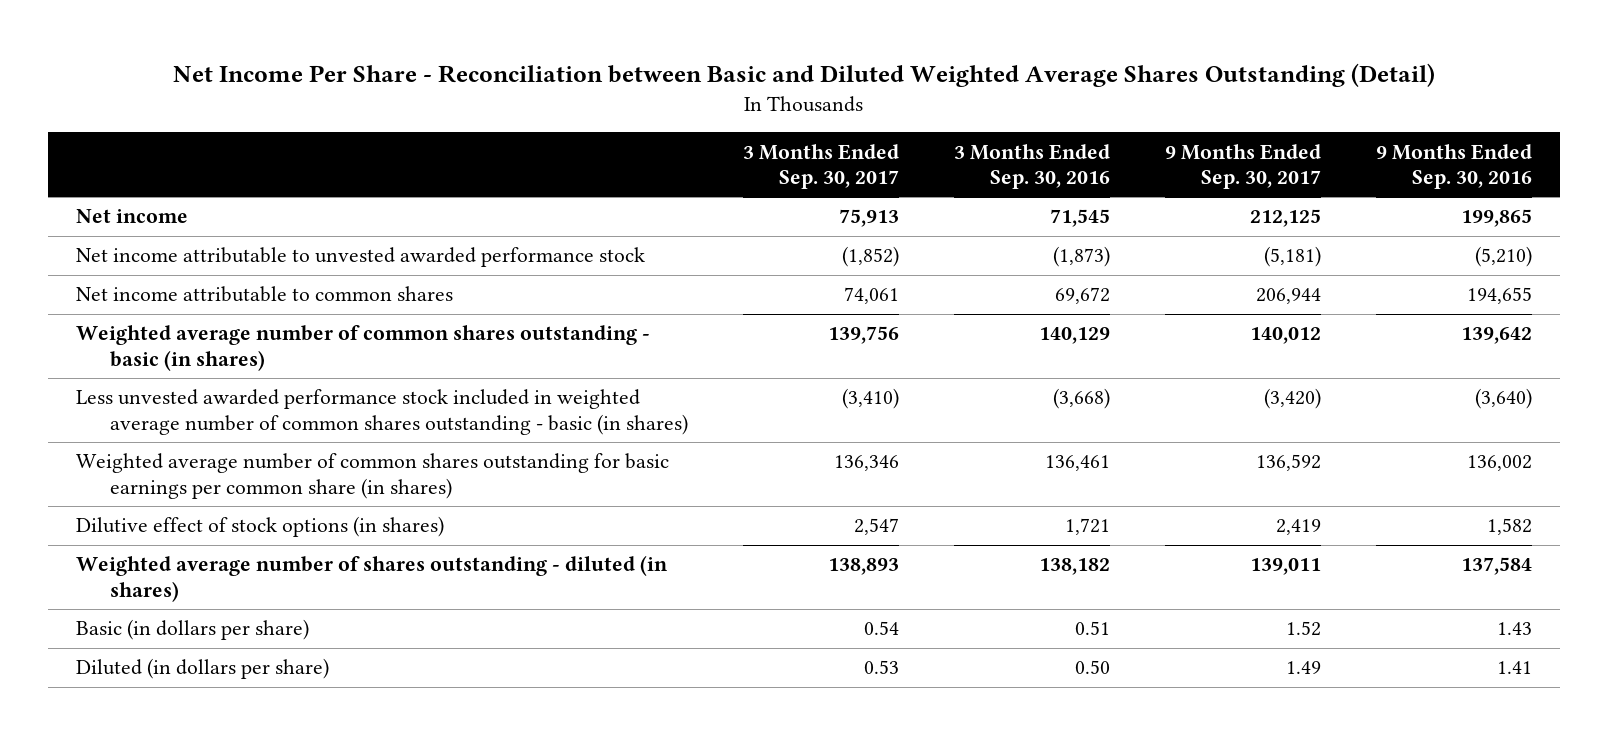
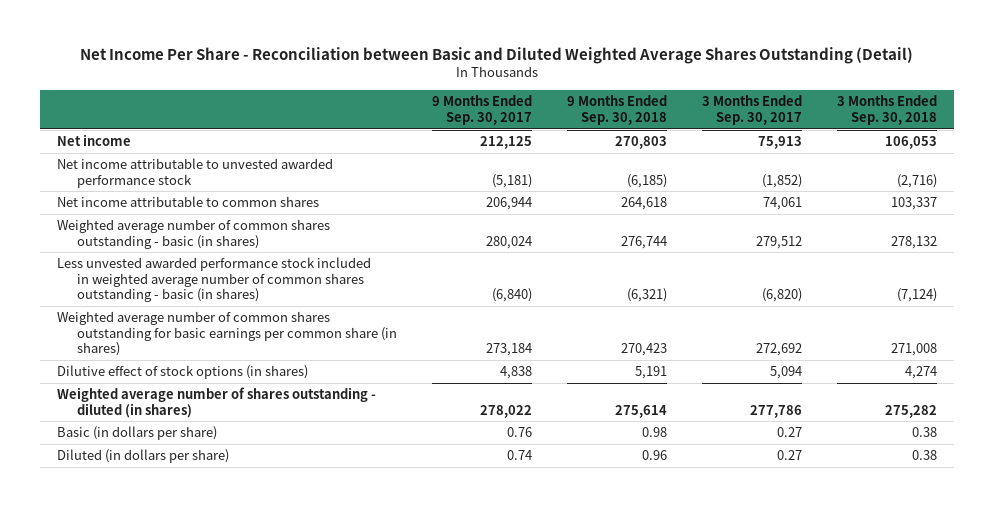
- | 3 Months Ended Sep. 30, 2017 | 3 Months Ended Sep. 30, 2016 | 9 Months Ended Sep. 30, 2017 | 9 Months Ended Sep. 30, 2016
+ | 9 Months Ended Sep. 30, 2017 | 9 Months Ended Sep. 30, 2018 | 3 Months Ended Sep. 30, 2017 | 3 Months Ended Sep. 30, 2018
- Weighted average number of common shares outstanding - basic (in shares) | 139,756 | 140,129 | 140,012 | 139,642
- Less unvested awarded performance stock included in weighted average number of common shares outstanding - basic (in shares) | (3,410) | (3,668) | (3,420) | (3,640)
- Weighted average number of common shares outstanding for basic earnings per common share (in shares) | 136,346 | 136,461 | 136,592 | 136,002
- Dilutive effect of stock options (in shares) | 2,547 | 1,721 | 2,419 | 1,582
- Weighted average number of shares outstanding - diluted (in shares) | 138,893 | 138,182 | 139,011 | 137,584
- Basic (in dollars per share) | 0.54 | 0.51 | 1.52 | 1.43
- Diluted (in dollars per share) | 0.53 | 0.50 | 1.49 | 1.41
+ Weighted average number of common shares outstanding - basic (in shares) | 280,024 | 276,744 | 279,512 | 278,132
+ Less unvested awarded performance stock included in weighted average number of common shares outstanding - basic (in shares) | (6,840) | (6,321) | (6,820) | (7,124)
+ Weighted average number of common shares outstanding for basic earnings per common share (in shares) | 273,184 | 270,423 | 272,692 | 271,008
+ Dilutive effect of stock options (in shares) | 4,838 | 5,191 | 5,094 | 4,274
+ Weighted average number of shares outstanding - diluted (in shares) | 278,022 | 275,614 | 277,786 | 275,282
+ Basic (in dollars per share) | 0.76 | 0.98 | 0.27 | 0.38
+ Diluted (in dollars per share) | 0.74 | 0.96 | 0.27 | 0.38

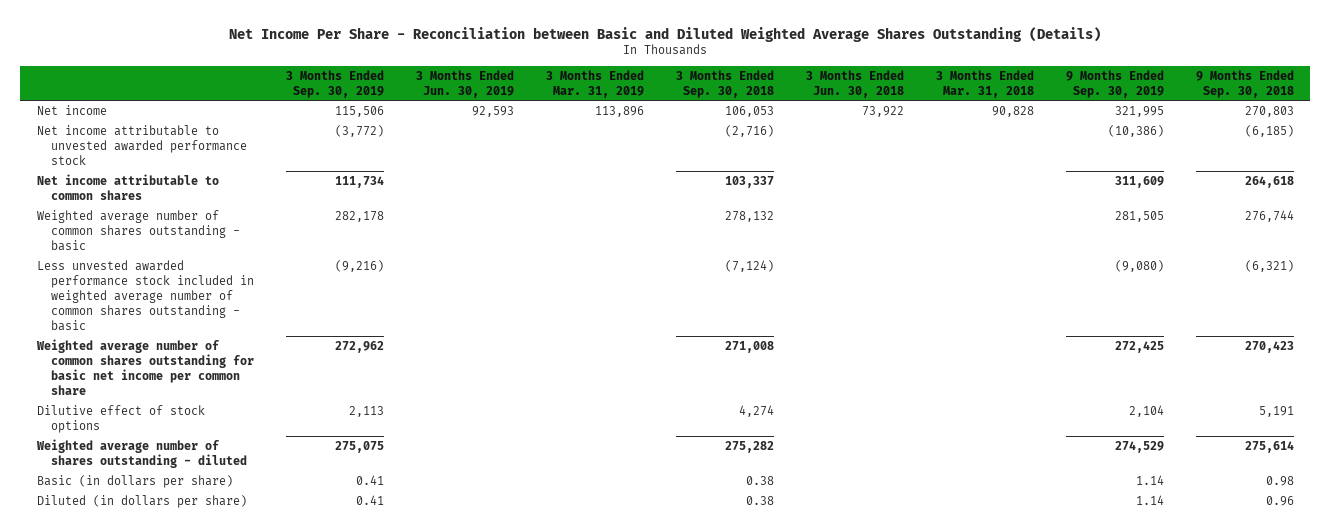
- Net Income Per Share - Reconciliation between Basic and Diluted Weighted Average Shares Outstanding (Detail)
+ Net Income Per Share - Reconciliation between Basic and Diluted Weighted Average Shares Outstanding (Details)
- | 9 Months Ended Sep. 30, 2017 | 9 Months Ended Sep. 30, 2018 | 3 Months Ended Sep. 30, 2017 | 3 Months Ended Sep. 30, 2018
+ | 3 Months Ended Sep. 30, 2019 | 3 Months Ended Jun. 30, 2019 | 3 Months Ended Mar. 31, 2019 | 3 Months Ended Sep. 30, 2018 | 3 Months Ended Jun. 30, 2018 | 3 Months Ended Mar. 31, 2018 | 9 Months Ended Sep. 30, 2019 | 9 Months Ended Sep. 30, 2018
- Weighted average number of common shares outstanding - basic (in shares) | 280,024 | 276,744 | 279,512 | 278,132
- Less unvested awarded performance stock included in weighted average number of common shares outstanding - basic (in shares) | (6,840) | (6,321) | (6,820) | (7,124)
- Weighted average number of common shares outstanding for basic earnings per common share (in shares) | 273,184 | 270,423 | 272,692 | 271,008
- Dilutive effect of stock options (in shares) | 4,838 | 5,191 | 5,094 | 4,274
- Weighted average number of shares outstanding - diluted (in shares) | 278,022 | 275,614 | 277,786 | 275,282
+ Weighted average number of common shares outstanding - basic | 282,178 | | | 278,132 | | | 281,505 | 276,744
+ Less unvested awarded performance stock included in weighted average number of common shares outstanding - basic | (9,216) | | | (7,124) | | | (9,080) | (6,321)
+ Weighted average number of common shares outstanding for basic net income per common share | 272,962 | | | 271,008 | | | 272,425 | 270,423
+ Dilutive effect of stock options | 2,113 | | | 4,274 | | | 2,104 | 5,191
+ Weighted average number of shares outstanding - diluted | 275,075 | | | 275,282 | | | 274,529 | 275,614

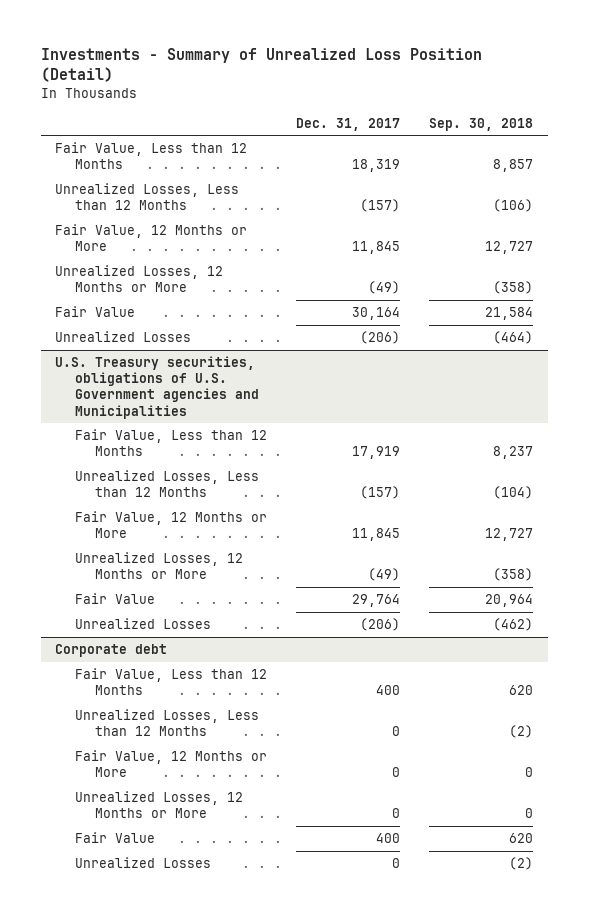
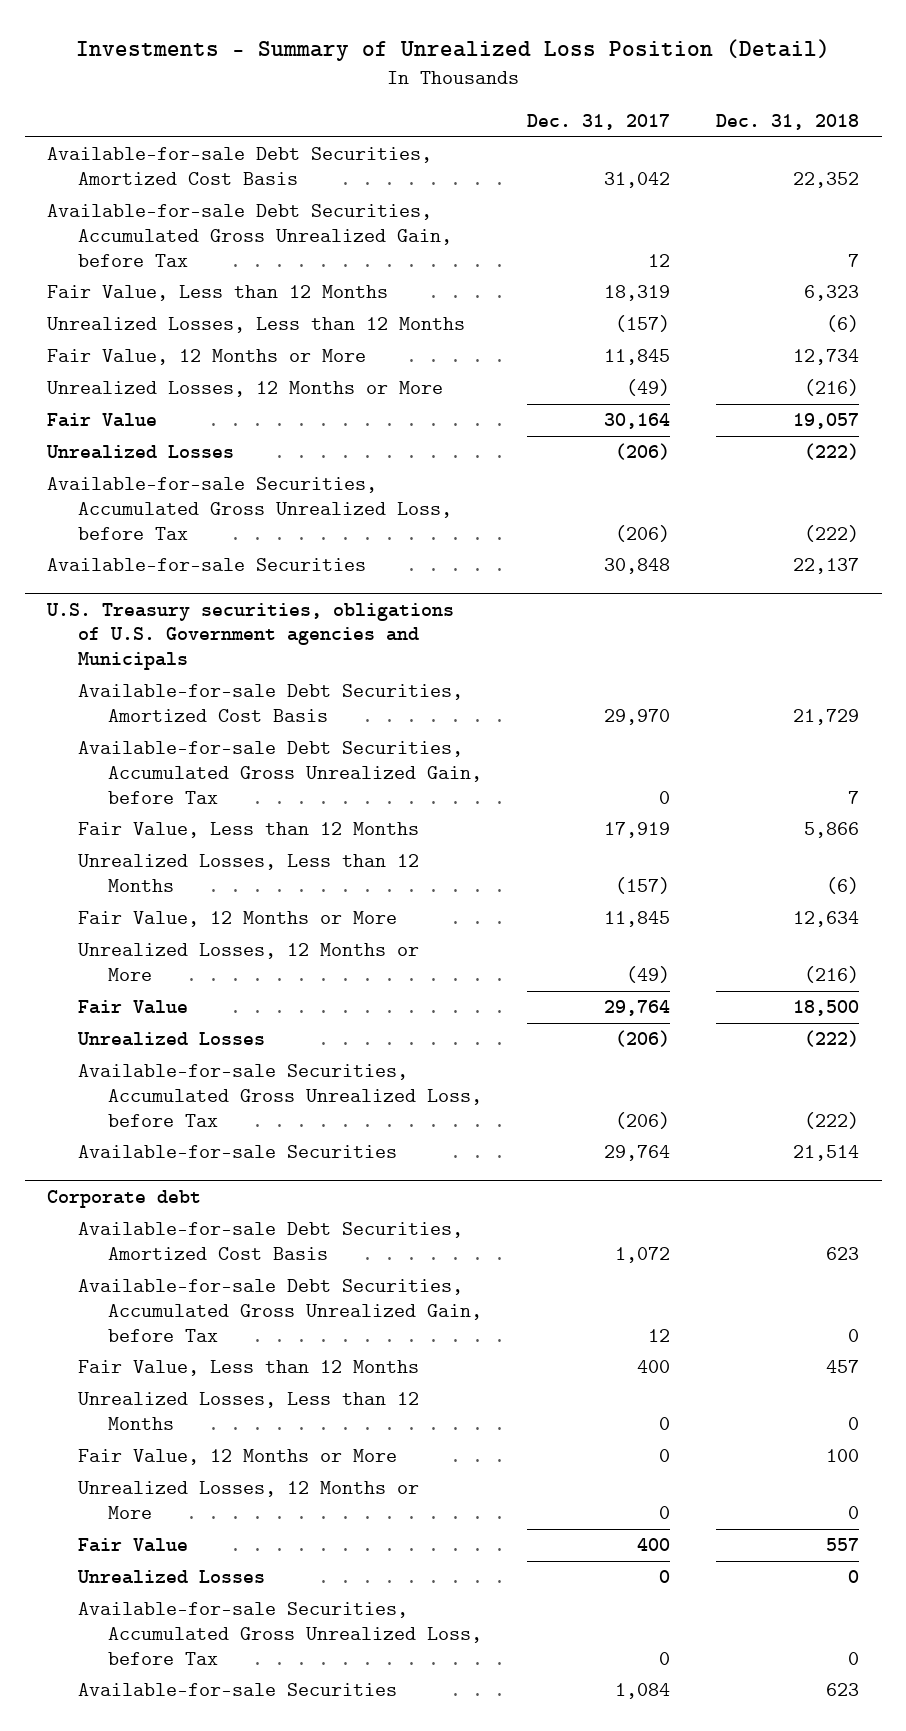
- | Dec. 31, 2017 | Sep. 30, 2018
+ | Dec. 31, 2017 | Dec. 31, 2018
+ Available-for-sale Debt Securities, Amortized Cost Basis | 31,042 | 22,352
+ Available-for-sale Debt Securities, Accumulated Gross Unrealized Gain, before Tax | 12 | 7
- U.S. Treasury securities, obligations of U.S. Government agencies and Municipalities
+ Available-for-sale Securities, Accumulated Gross Unrealized Loss, before Tax | (206) | (222)
+ Available-for-sale Securities | 30,848 | 22,137
+ U.S. Treasury securities, obligations of U.S. Government agencies and Municipals
+ Available-for-sale Debt Securities, Amortized Cost Basis | 29,970 | 21,729
+ Available-for-sale Debt Securities, Accumulated Gross Unrealized Gain, before Tax | 0 | 7
+ Available-for-sale Securities, Accumulated Gross Unrealized Loss, before Tax | (206) | (222)
+ Available-for-sale Securities | 29,764 | 21,514
@ Corporate debt
+ Available-for-sale Debt Securities, Amortized Cost Basis | 1,072 | 623
+ Available-for-sale Debt Securities, Accumulated Gross Unrealized Gain, before Tax | 12 | 0
+ Available-for-sale Securities, Accumulated Gross Unrealized Loss, before Tax | 0 | 0
+ Available-for-sale Securities | 1,084 | 623

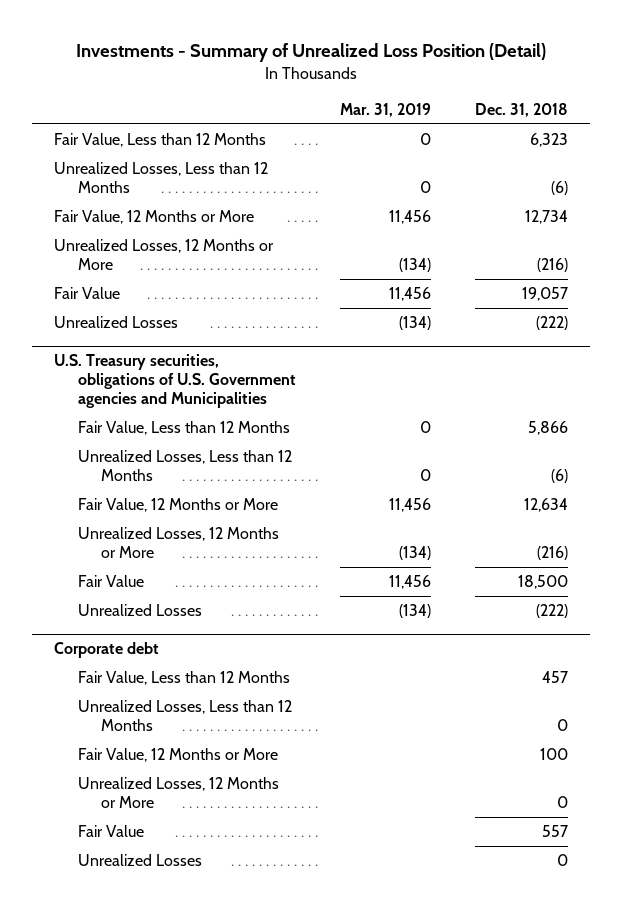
- | Dec. 31, 2017 | Dec. 31, 2018
+ | Mar. 31, 2019 | Dec. 31, 2018
- Available-for-sale Debt Securities, Amortized Cost Basis | 31,042 | 22,352
- Available-for-sale Debt Securities, Accumulated Gross Unrealized Gain, before Tax | 12 | 7
- Available-for-sale Securities, Accumulated Gross Unrealized Loss, before Tax | (206) | (222)
- Available-for-sale Securities | 30,848 | 22,137
- U.S. Treasury securities, obligations of U.S. Government agencies and Municipals
- Available-for-sale Debt Securities, Amortized Cost Basis | 29,970 | 21,729
- Available-for-sale Debt Securities, Accumulated Gross Unrealized Gain, before Tax | 0 | 7
+ U.S. Treasury securities, obligations of U.S. Government agencies and Municipalities
- Available-for-sale Securities, Accumulated Gross Unrealized Loss, before Tax | (206) | (222)
- Available-for-sale Securities | 29,764 | 21,514
@ Corporate debt
- Available-for-sale Debt Securities, Amortized Cost Basis | 1,072 | 623
- Available-for-sale Debt Securities, Accumulated Gross Unrealized Gain, before Tax | 12 | 0
- Available-for-sale Securities, Accumulated Gross Unrealized Loss, before Tax | 0 | 0
- Available-for-sale Securities | 1,084 | 623

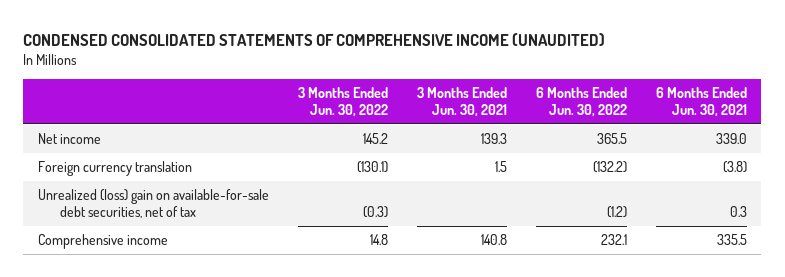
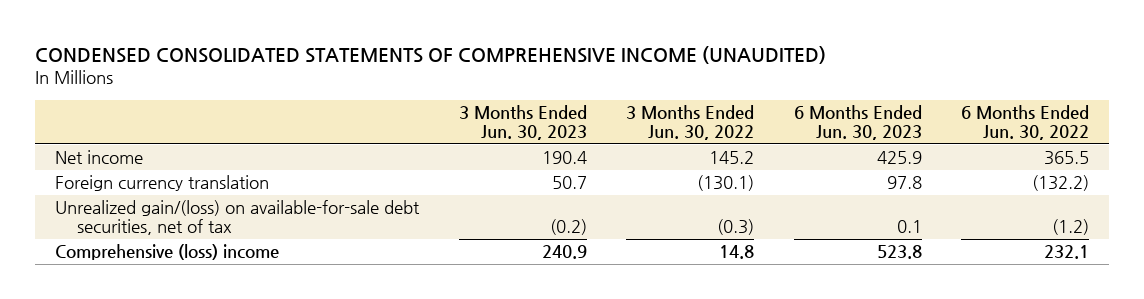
- | 3 Months Ended Jun. 30, 2022 | 3 Months Ended Jun. 30, 2021 | 6 Months Ended Jun. 30, 2022 | 6 Months Ended Jun. 30, 2021
+ | 3 Months Ended Jun. 30, 2023 | 3 Months Ended Jun. 30, 2022 | 6 Months Ended Jun. 30, 2023 | 6 Months Ended Jun. 30, 2022
- Unrealized (loss) gain on available-for-sale debt securities, net of tax | (0.3) | | (1.2) | 0.3
- Comprehensive income | 14.8 | 140.8 | 232.1 | 335.5
+ Unrealized gain/(loss) on available-for-sale debt securities, net of tax | (0.2) | (0.3) | 0.1 | (1.2)
+ Comprehensive (loss) income | 240.9 | 14.8 | 523.8 | 232.1

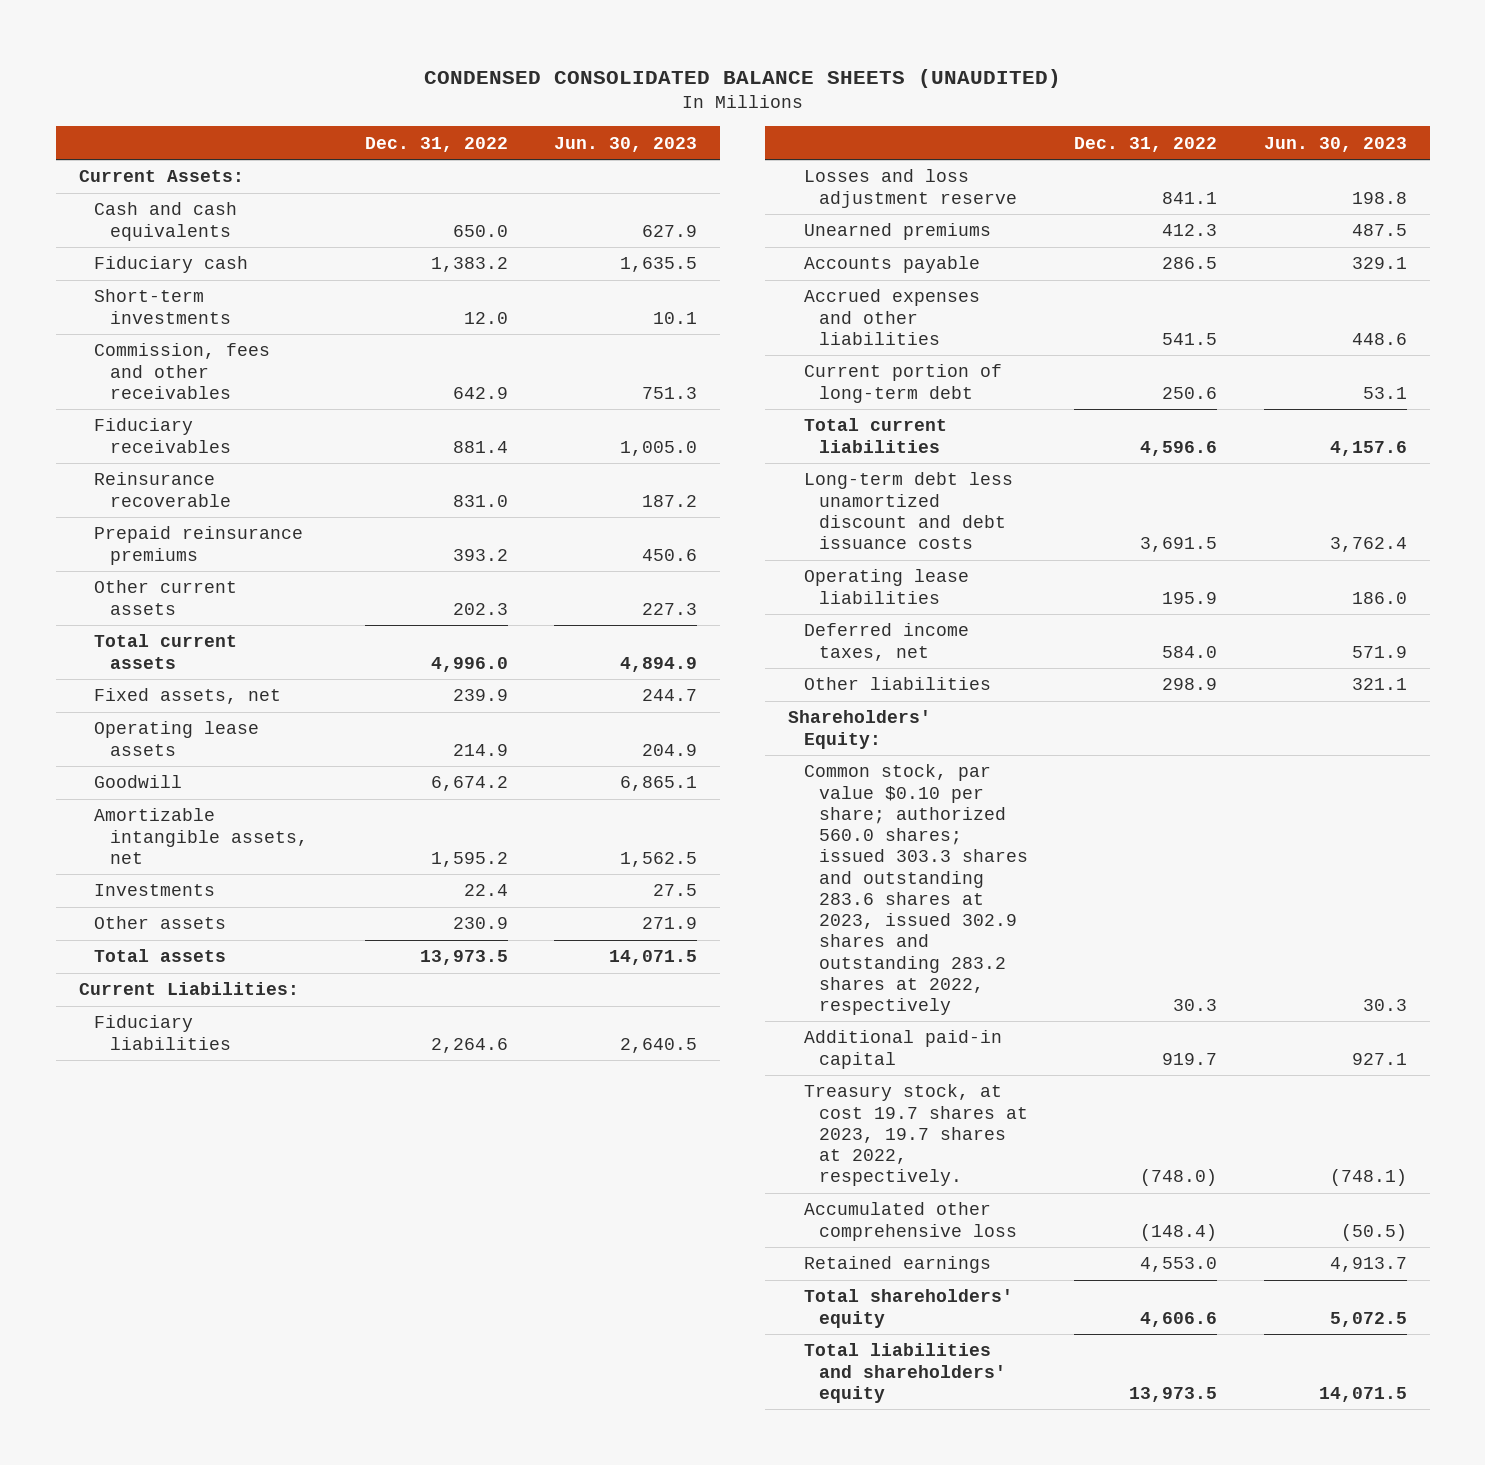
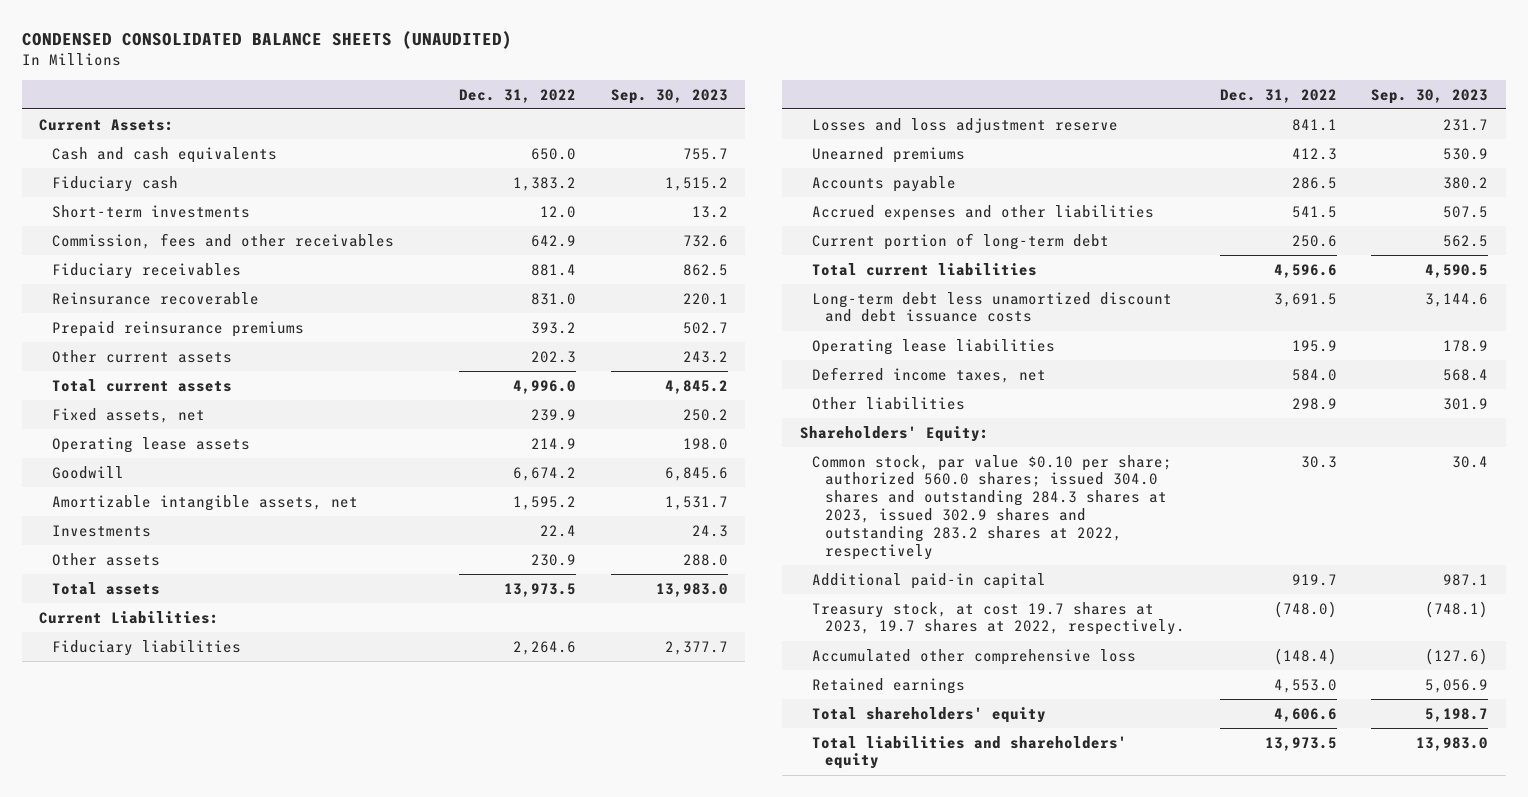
- | Dec. 31, 2022 | Jun. 30, 2023
+ | Dec. 31, 2022 | Sep. 30, 2023
- Common stock, par value $0.10 per share; authorized 560.0 shares; issued 303.3 shares and outstanding 283.6 shares at 2023, issued 302.9 shares and outstanding 283.2 shares at 2022, respectively | 30.3 | 30.3
+ Common stock, par value $0.10 per share; authorized 560.0 shares; issued 304.0 shares and outstanding 284.3 shares at 2023, issued 302.9 shares and outstanding 283.2 shares at 2022, respectively | 30.3 | 30.4

